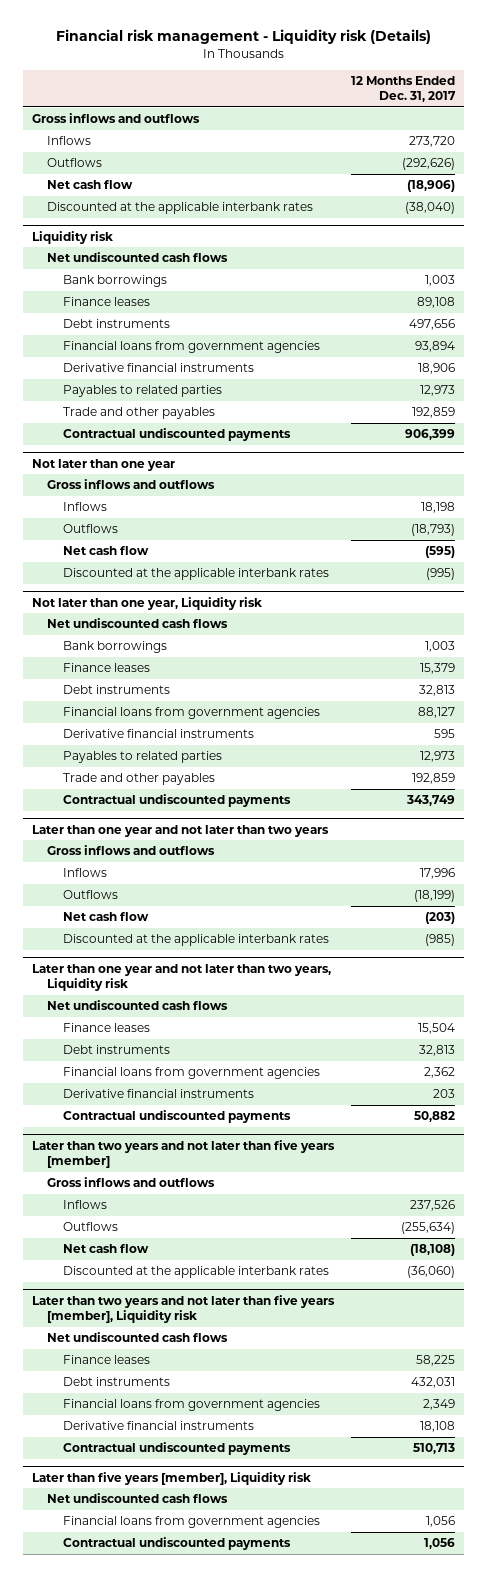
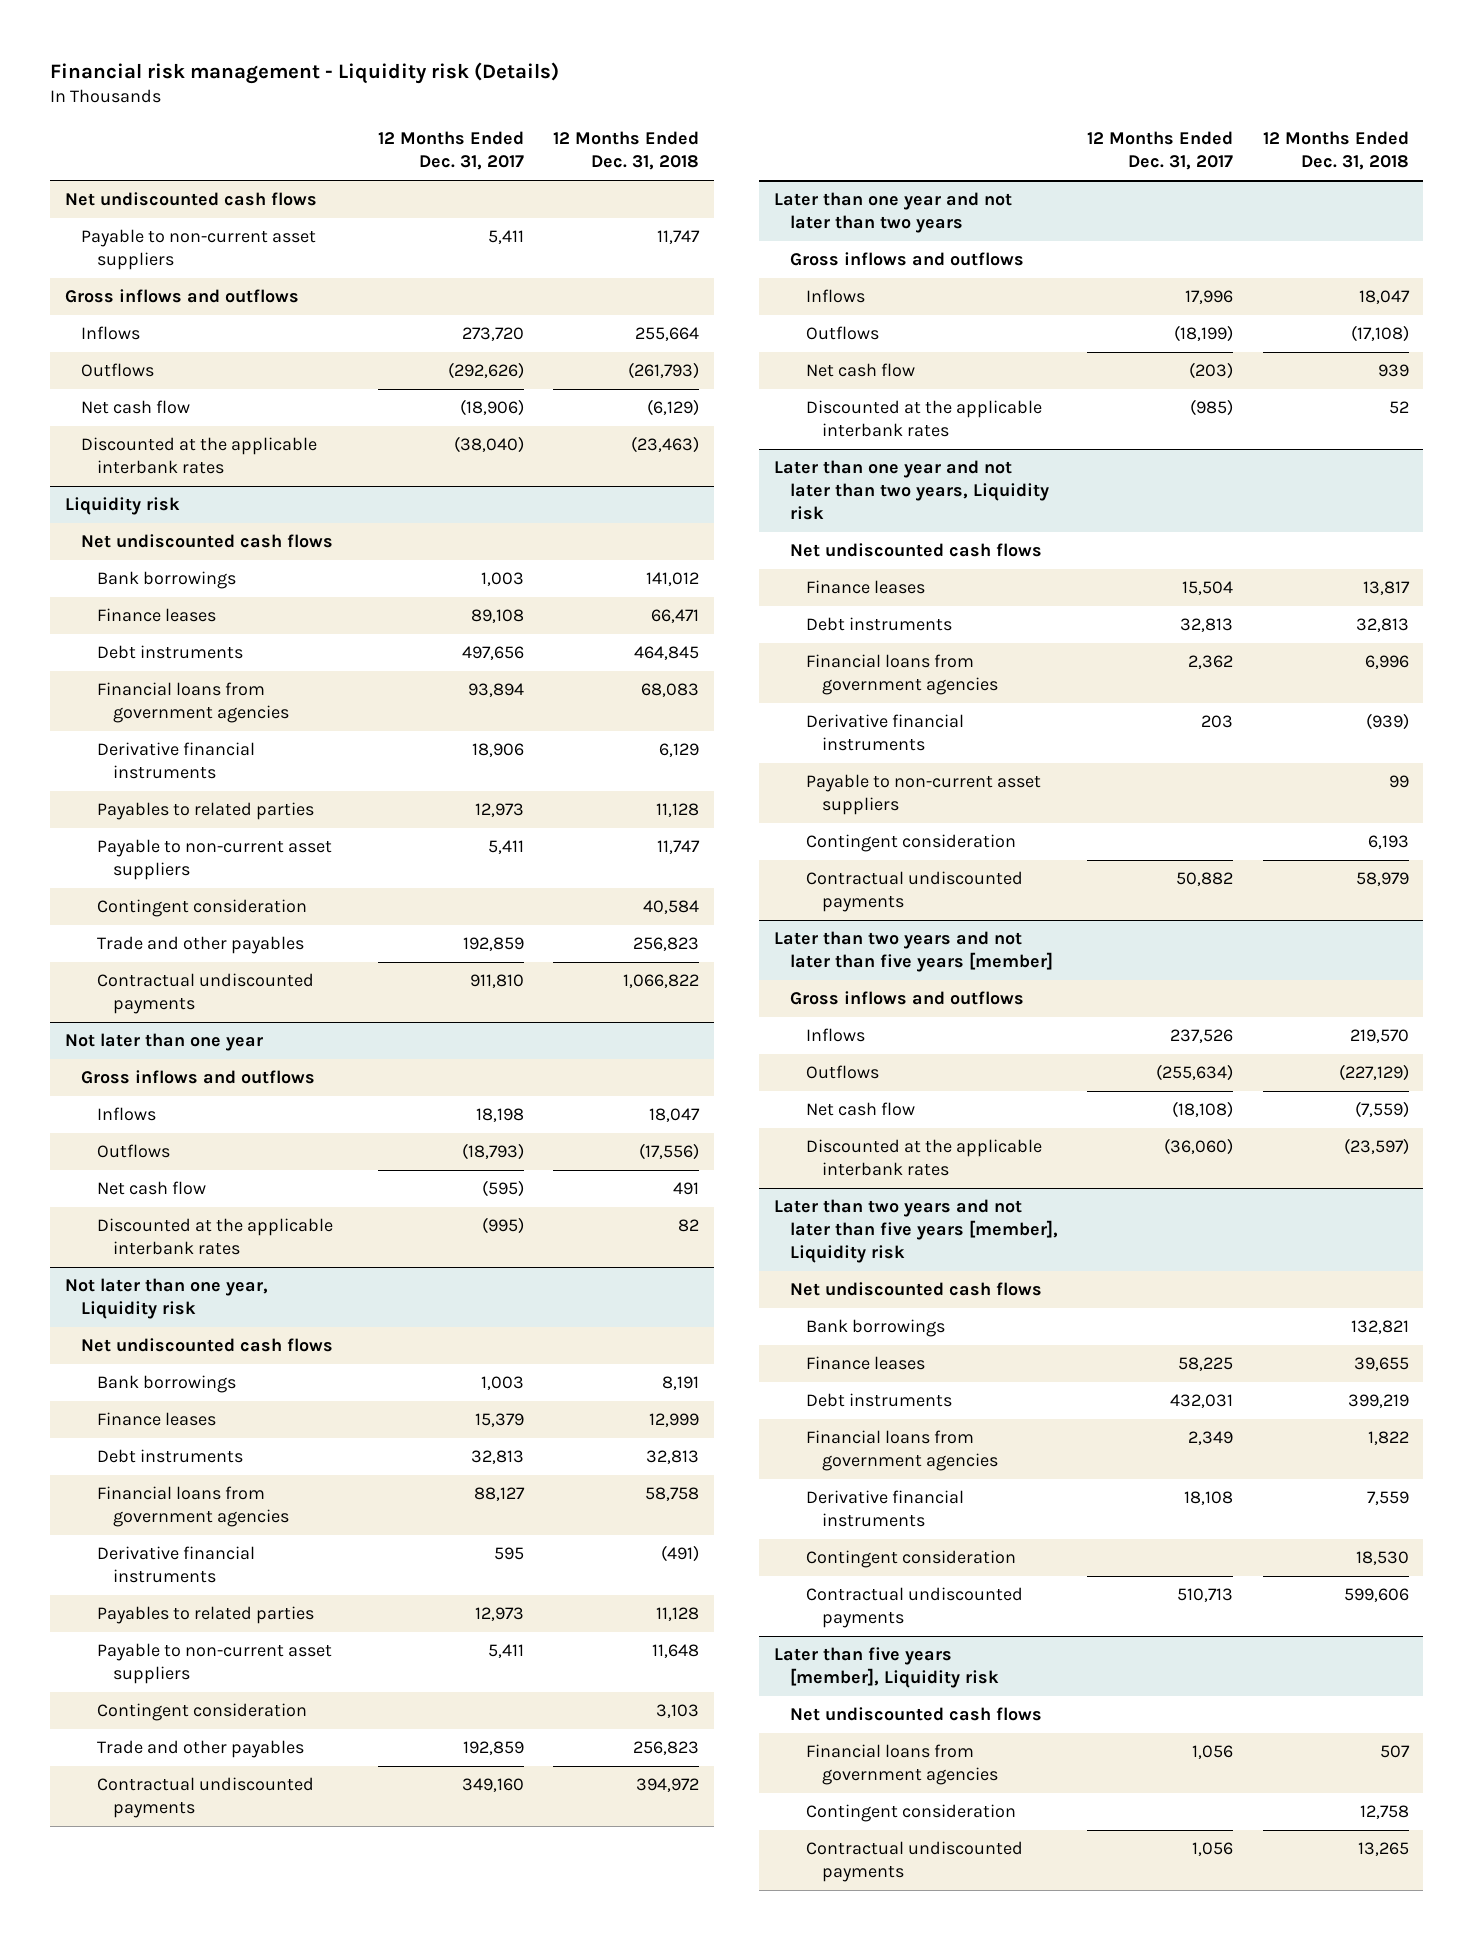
- | 12 Months Ended Dec. 31, 2017
+ | 12 Months Ended Dec. 31, 2017 | 12 Months Ended Dec. 31, 2018
+ Net undiscounted cash flows
+ Payable to non-current asset suppliers | 5,411 | 11,747
@ Liquidity risk
+ Payable to non-current asset suppliers | 5,411 | 11,747
+ Contingent consideration | | 40,584
- Contractual undiscounted payments | 906,399
+ Contractual undiscounted payments | 911,810 | 1,066,822
@ Not later than one year, Liquidity risk
+ Payable to non-current asset suppliers | 5,411 | 11,648
+ Contingent consideration | | 3,103
- Contractual undiscounted payments | 343,749
+ Contractual undiscounted payments | 349,160 | 394,972
@ Later than one year and not later than two years, Liquidity risk
+ Payable to non-current asset suppliers | | 99
+ Contingent consideration | | 6,193
@ Later than two years and not later than five years [member], Liquidity risk
+ Bank borrowings | | 132,821
+ Contingent consideration | | 18,530
@ Later than five years [member], Liquidity risk
+ Contingent consideration | | 12,758

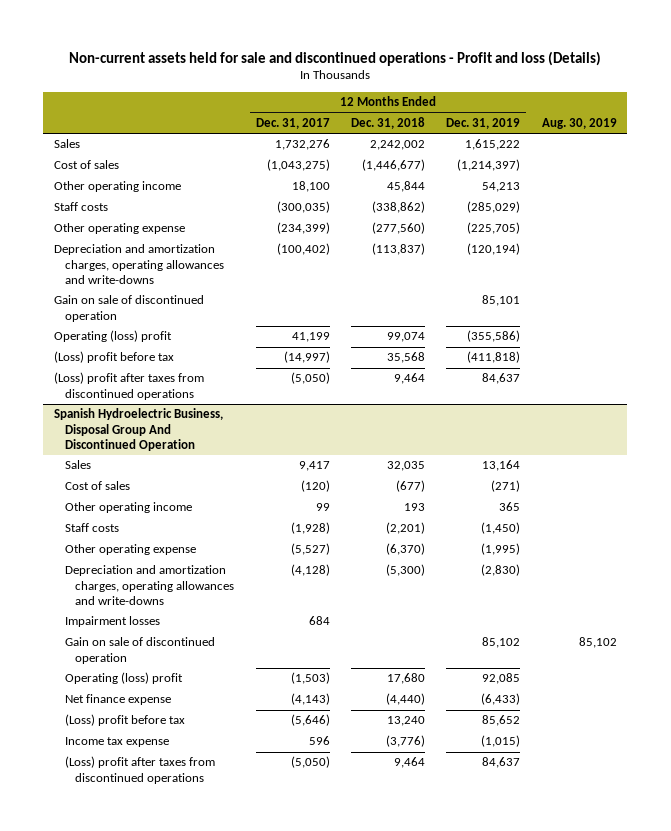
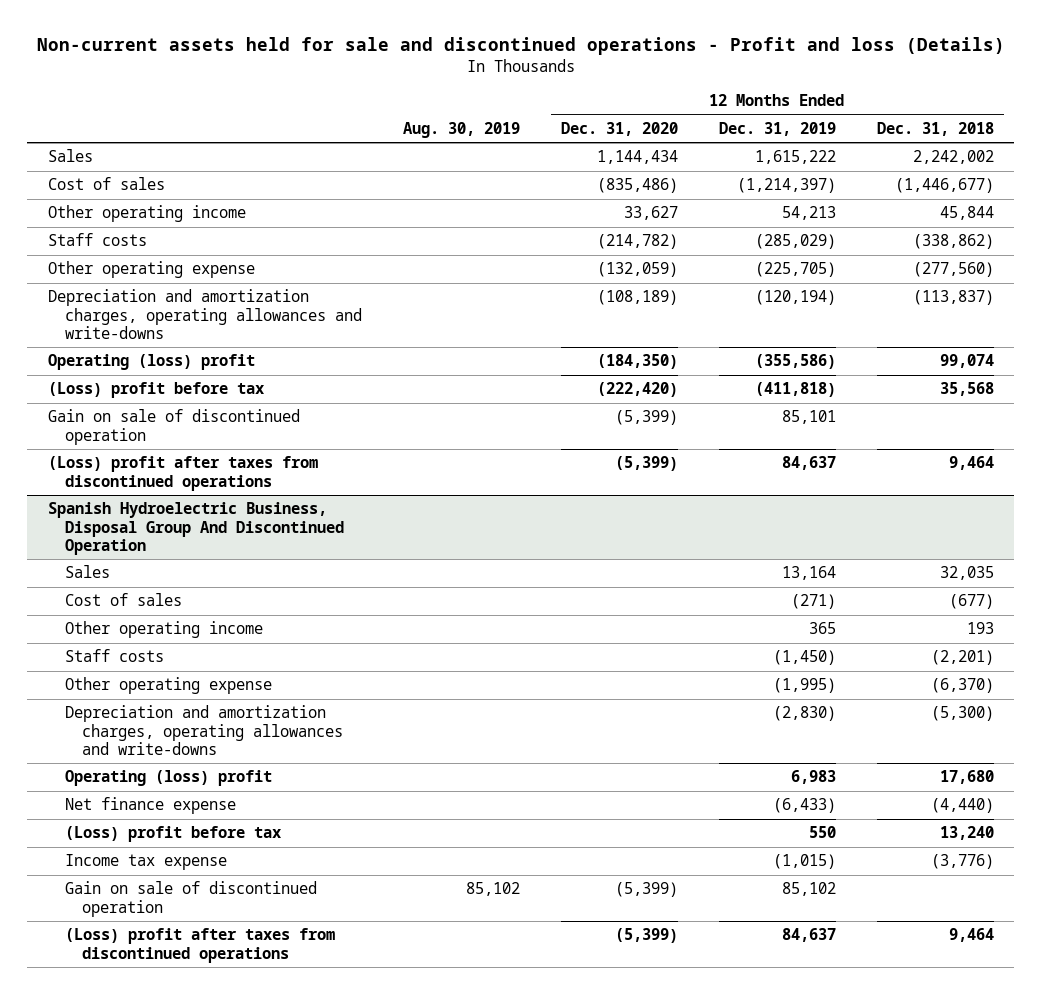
- | 12 Months Ended Dec. 31, 2017 | 12 Months Ended Dec. 31, 2018 | 12 Months Ended Dec. 31, 2019 | Aug. 30, 2019
+ | Aug. 30, 2019 | 12 Months Ended Dec. 31, 2020 | 12 Months Ended Dec. 31, 2019 | 12 Months Ended Dec. 31, 2018
moved down: Gain on sale of discontinued operation | | (5,399) | 85,101 |
@ Spanish Hydroelectric Business, Disposal Group And Discontinued Operation
- Impairment losses | 684 | | |
- Operating (loss) profit | (1,503) | 17,680 | 92,085 |
+ Operating (loss) profit | | | 6,983 | 17,680
- (Loss) profit before tax | (5,646) | 13,240 | 85,652 |
+ (Loss) profit before tax | | | 550 | 13,240
moved down: Gain on sale of discontinued operation | 85,102 | (5,399) | 85,102 |

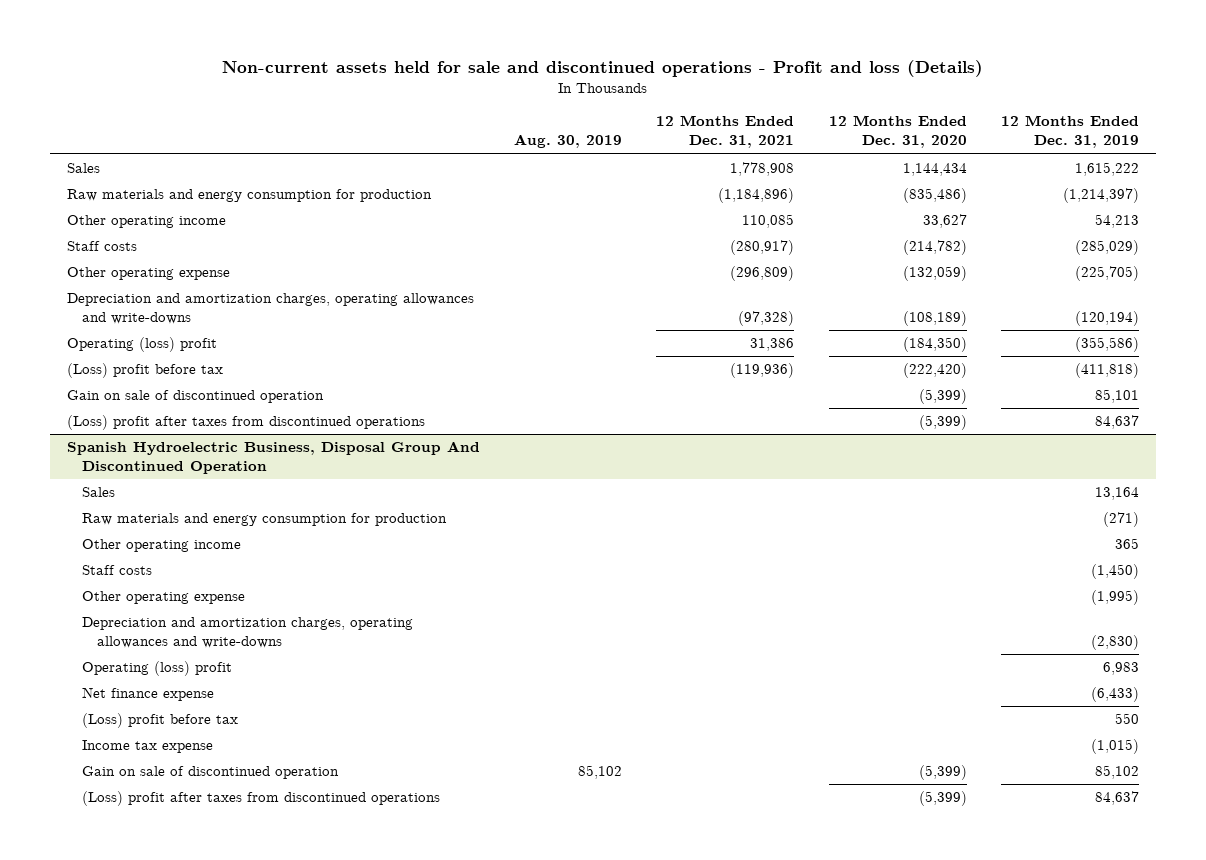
- | Aug. 30, 2019 | 12 Months Ended Dec. 31, 2020 | 12 Months Ended Dec. 31, 2019 | 12 Months Ended Dec. 31, 2018
+ | Aug. 30, 2019 | 12 Months Ended Dec. 31, 2021 | 12 Months Ended Dec. 31, 2020 | 12 Months Ended Dec. 31, 2019
- Cost of sales | | (835,486) | (1,214,397) | (1,446,677)
+ Raw materials and energy consumption for production | | (1,184,896) | (835,486) | (1,214,397)
@ Spanish Hydroelectric Business, Disposal Group And Discontinued Operation
- Cost of sales | | | (271) | (677)
+ Raw materials and energy consumption for production | | | | (271)

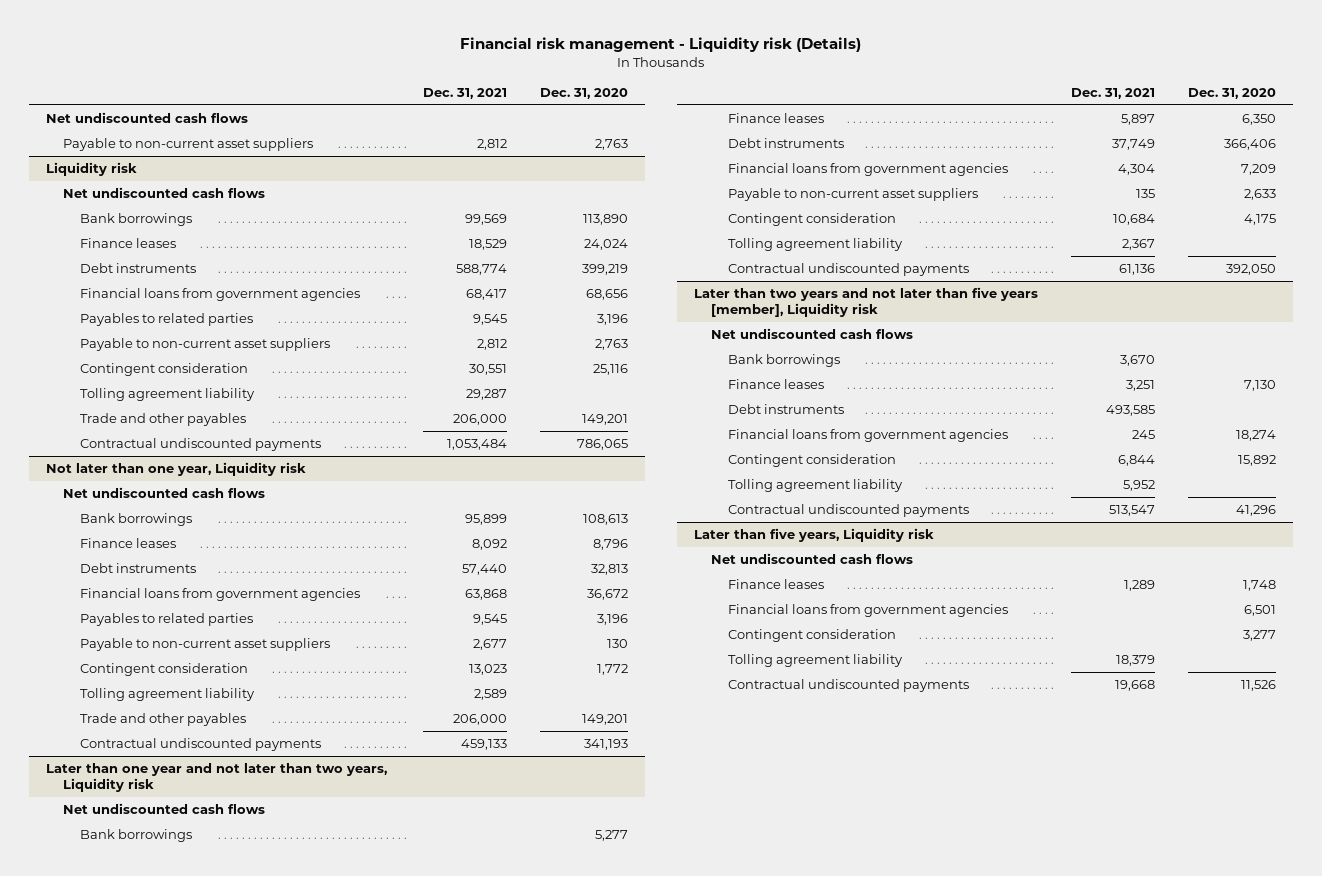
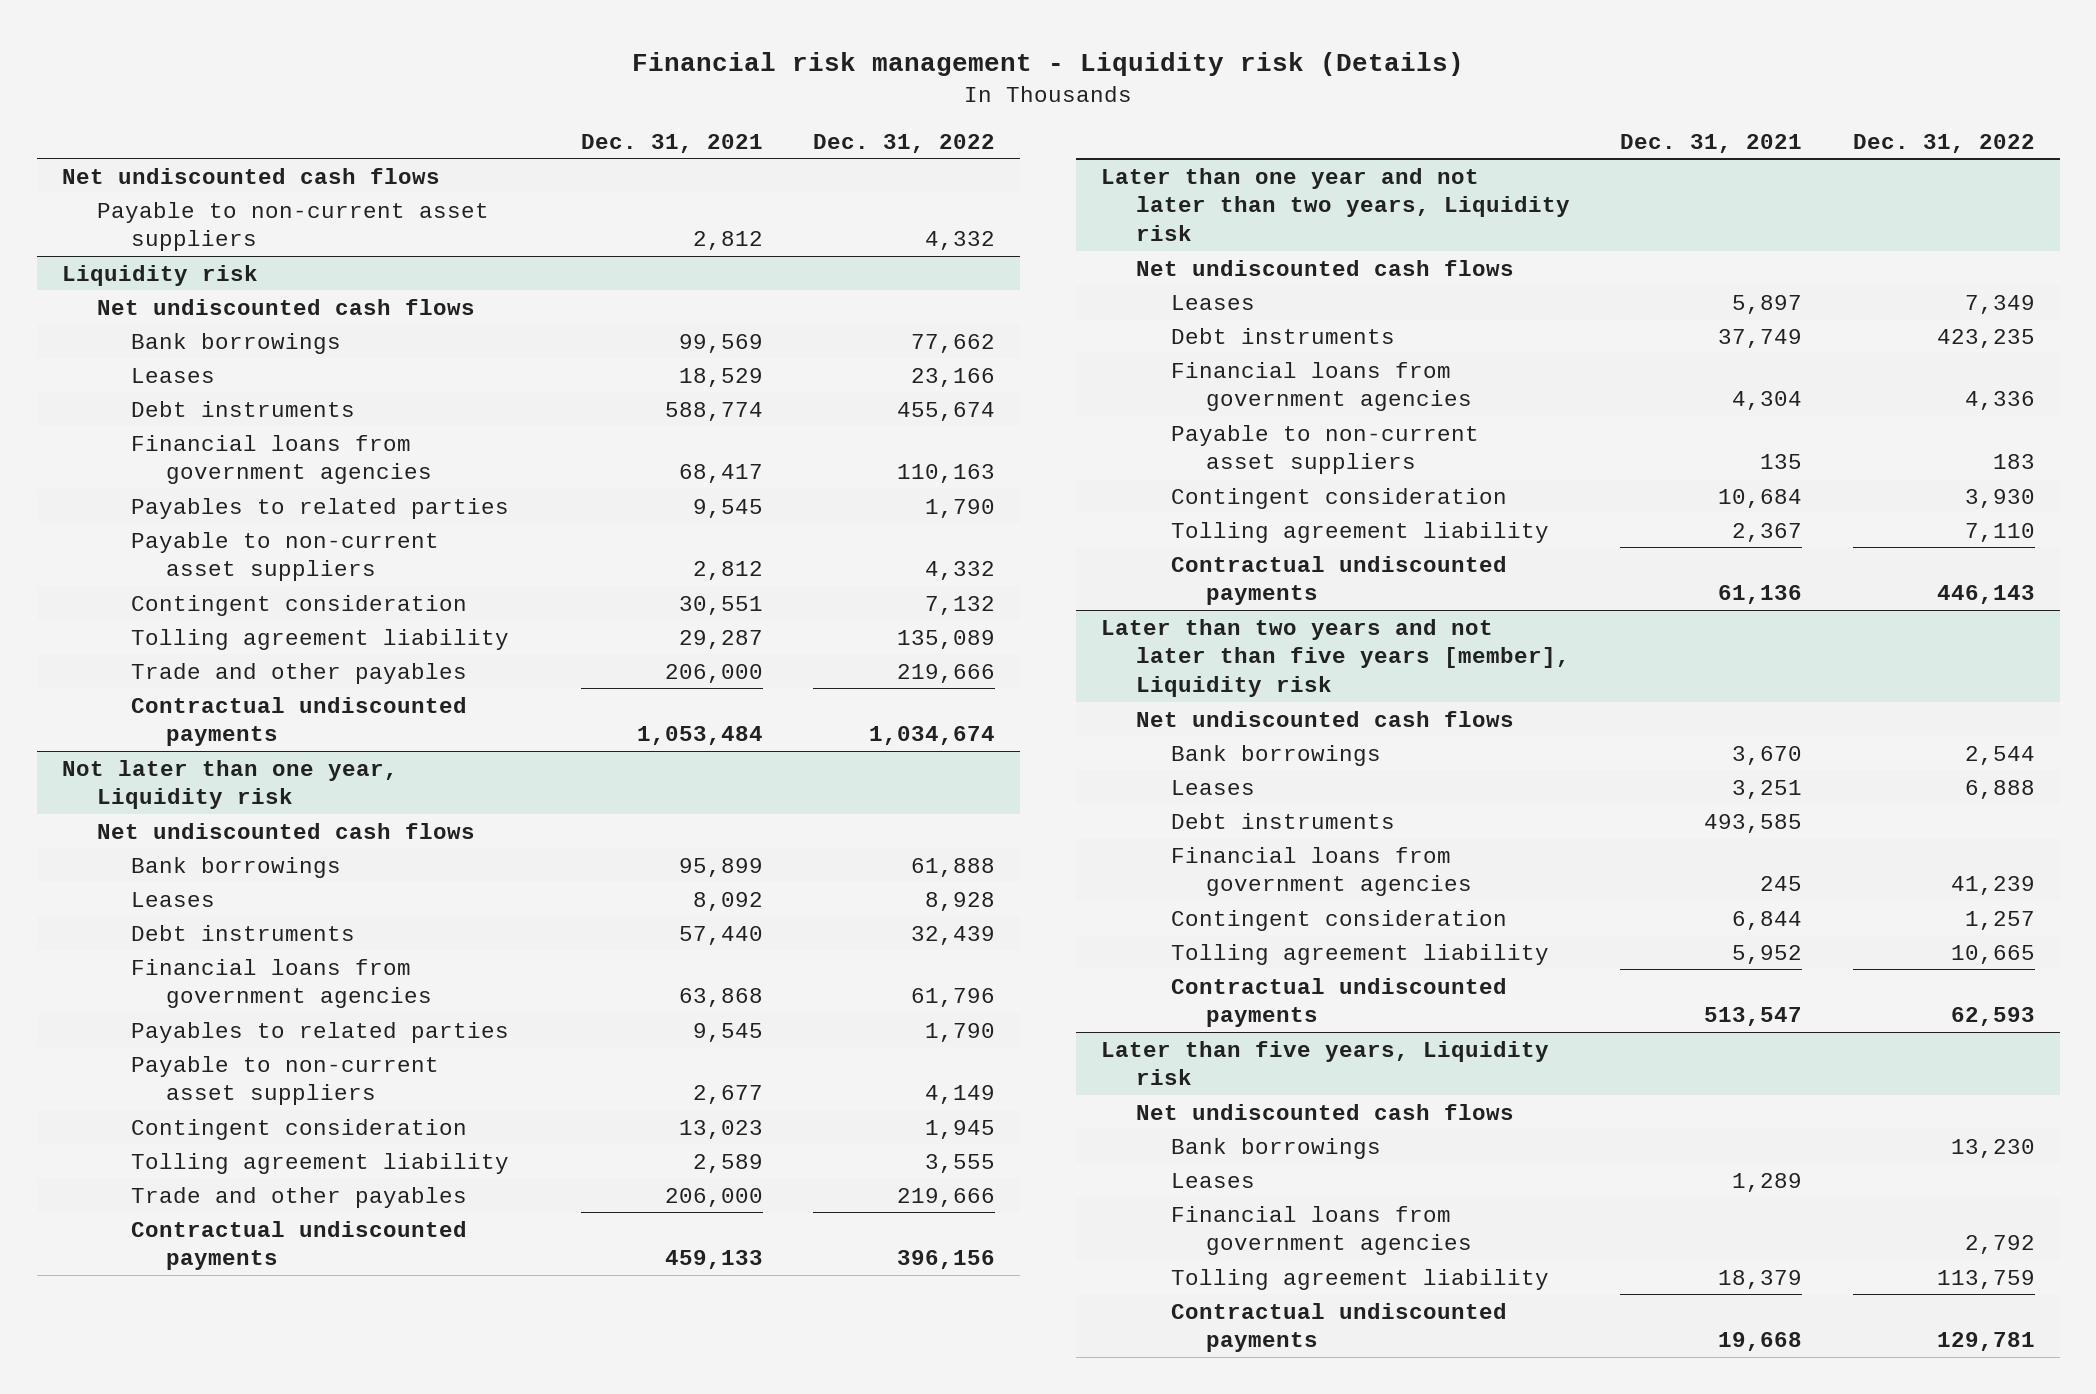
- | Dec. 31, 2021 | Dec. 31, 2020
+ | Dec. 31, 2021 | Dec. 31, 2022
@ Liquidity risk
- Finance leases | 18,529 | 24,024
+ Leases | 18,529 | 23,166
@ Not later than one year, Liquidity risk
- Finance leases | 8,092 | 8,796
+ Leases | 8,092 | 8,928
@ Later than one year and not later than two years, Liquidity risk
- Bank borrowings | | 5,277
- Finance leases | 5,897 | 6,350
+ Leases | 5,897 | 7,349
@ Later than two years and not later than five years [member], Liquidity risk
- Finance leases | 3,251 | 7,130
+ Leases | 3,251 | 6,888
@ Later than five years, Liquidity risk
- Finance leases | 1,289 | 1,748
+ Bank borrowings | | 13,230
+ Leases | 1,289 |
- Contingent consideration | | 3,277

